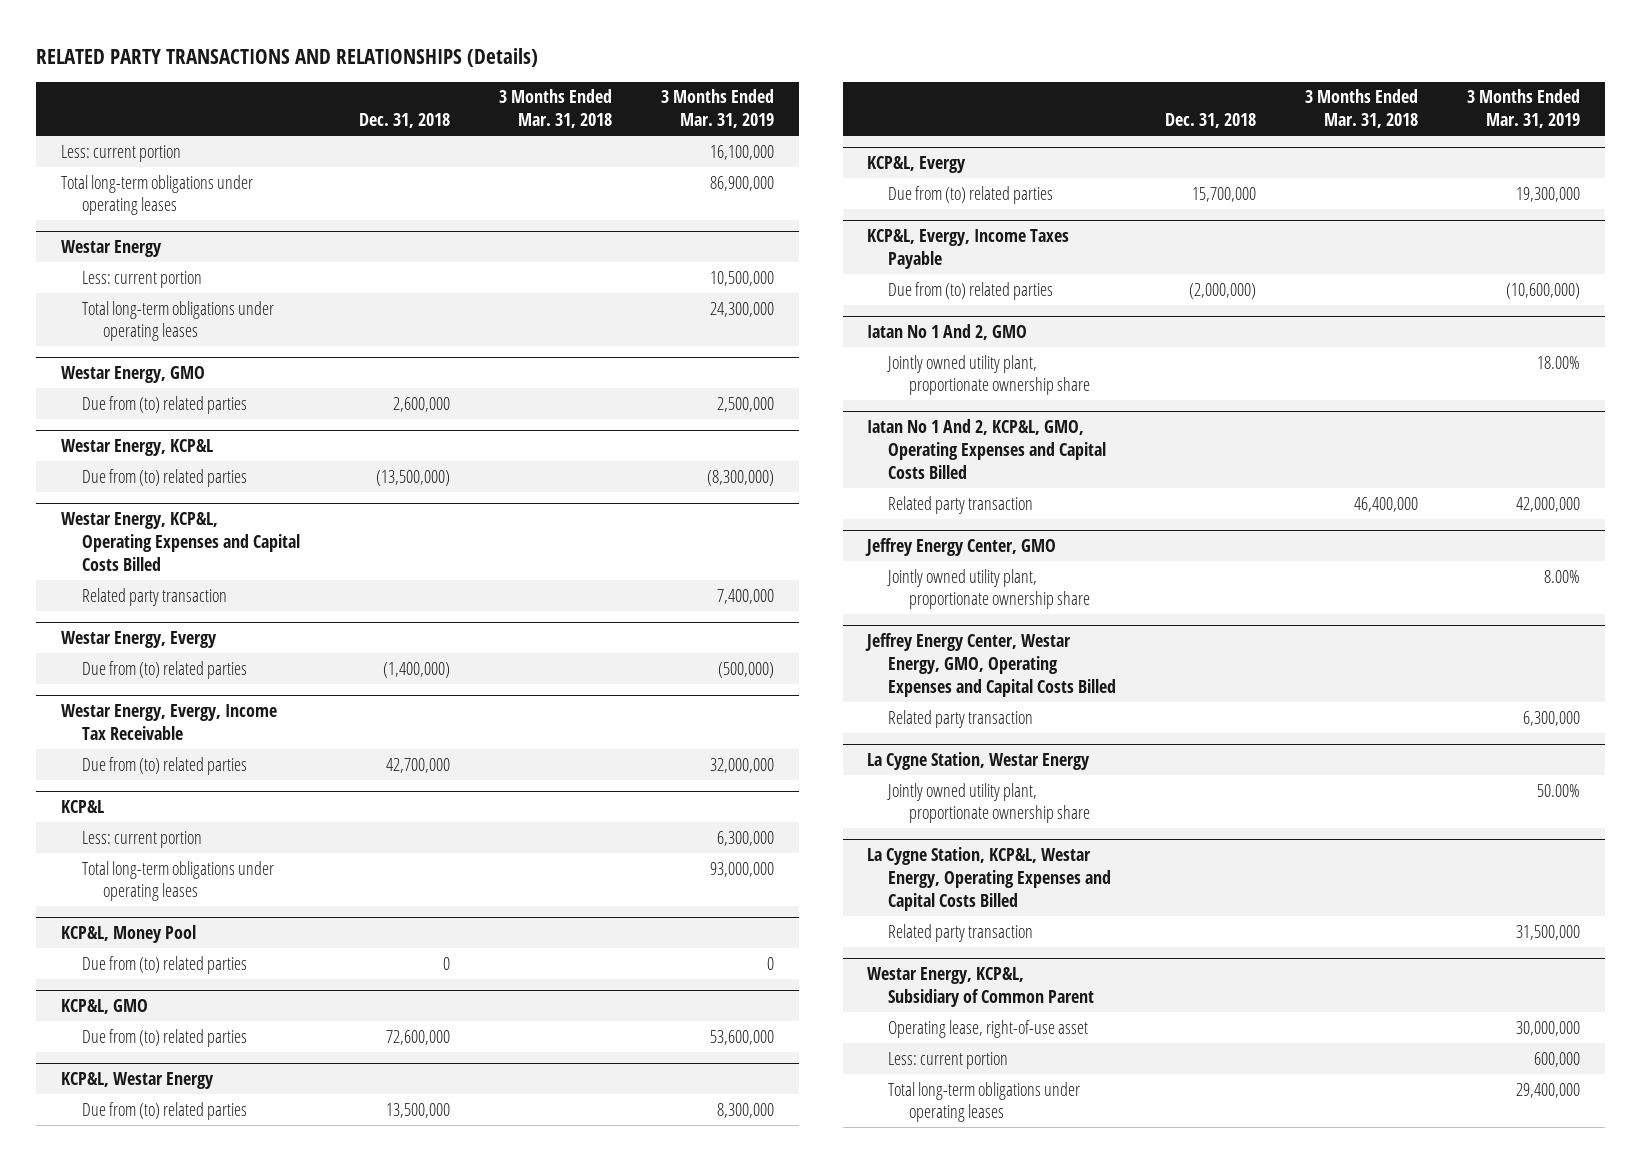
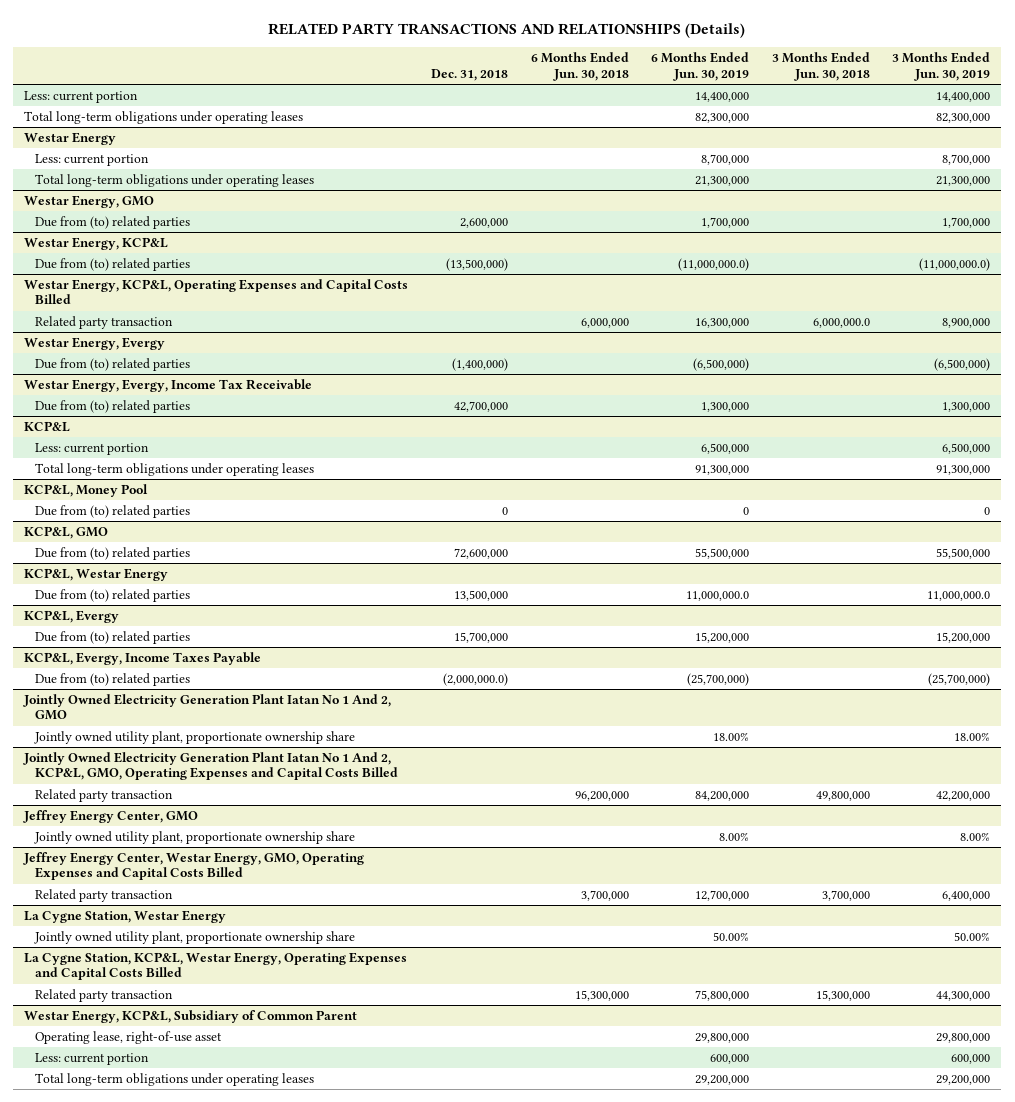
- | Dec. 31, 2018 | 3 Months Ended Mar. 31, 2018 | 3 Months Ended Mar. 31, 2019
+ | Dec. 31, 2018 | 6 Months Ended Jun. 30, 2018 | 6 Months Ended Jun. 30, 2019 | 3 Months Ended Jun. 30, 2018 | 3 Months Ended Jun. 30, 2019
@ KCP&L, Evergy, Income Taxes Payable
- Due from (to) related parties | (2,000,000) | | (10,600,000)
- Iatan No 1 And 2, GMO
@ KCP&L, Evergy, Income Taxes Payable
+ Due from (to) related parties | (2,000,000.0) | | (25,700,000) | | (25,700,000)
+ Jointly Owned Electricity Generation Plant Iatan No 1 And 2, GMO
- Iatan No 1 And 2, KCP&L, GMO, Operating Expenses and Capital Costs Billed
+ Jointly Owned Electricity Generation Plant Iatan No 1 And 2, KCP&L, GMO, Operating Expenses and Capital Costs Billed

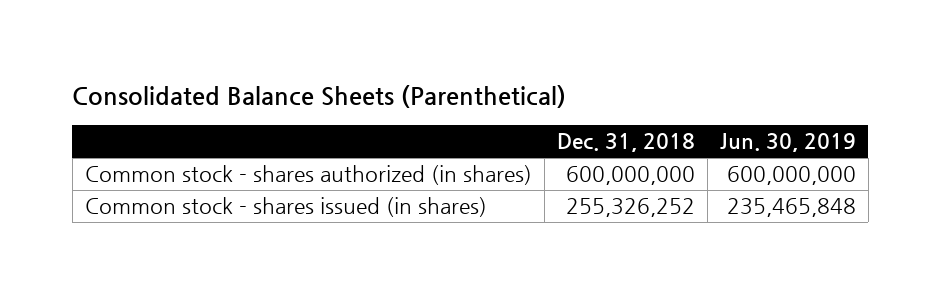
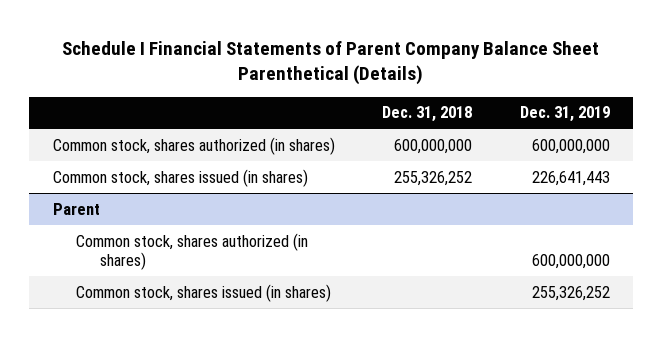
- Consolidated Balance Sheets (Parenthetical)
+ Schedule I Financial Statements of Parent Company Balance Sheet Parenthetical (Details)
- | Dec. 31, 2018 | Jun. 30, 2019
+ | Dec. 31, 2018 | Dec. 31, 2019
- Common stock - shares authorized (in shares) | 600,000,000 | 600,000,000
- Common stock - shares issued (in shares) | 255,326,252 | 235,465,848
+ Common stock, shares authorized (in shares) | 600,000,000 | 600,000,000
+ Common stock, shares issued (in shares) | 255,326,252 | 226,641,443
+ Parent
+ Common stock, shares authorized (in shares) | | 600,000,000
+ Common stock, shares issued (in shares) | | 255,326,252

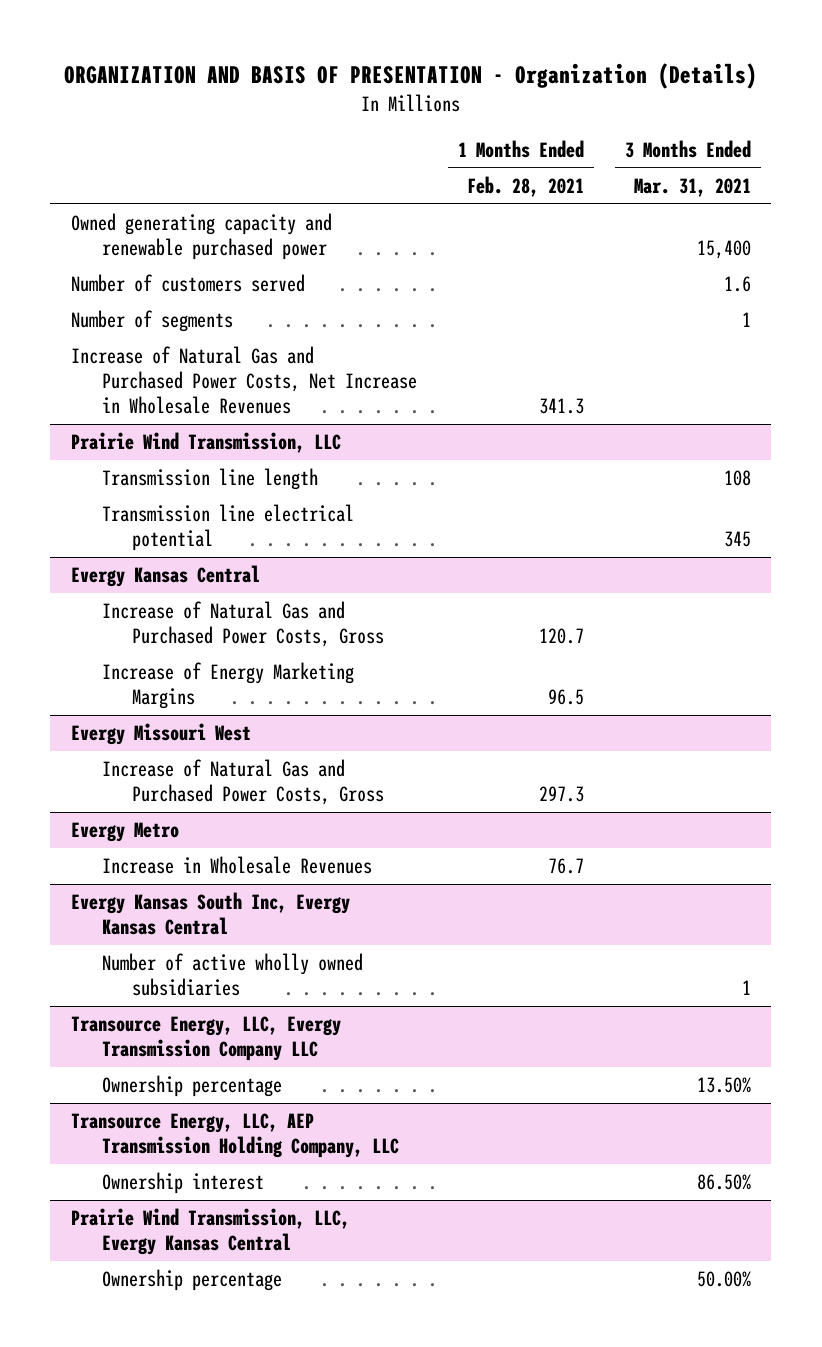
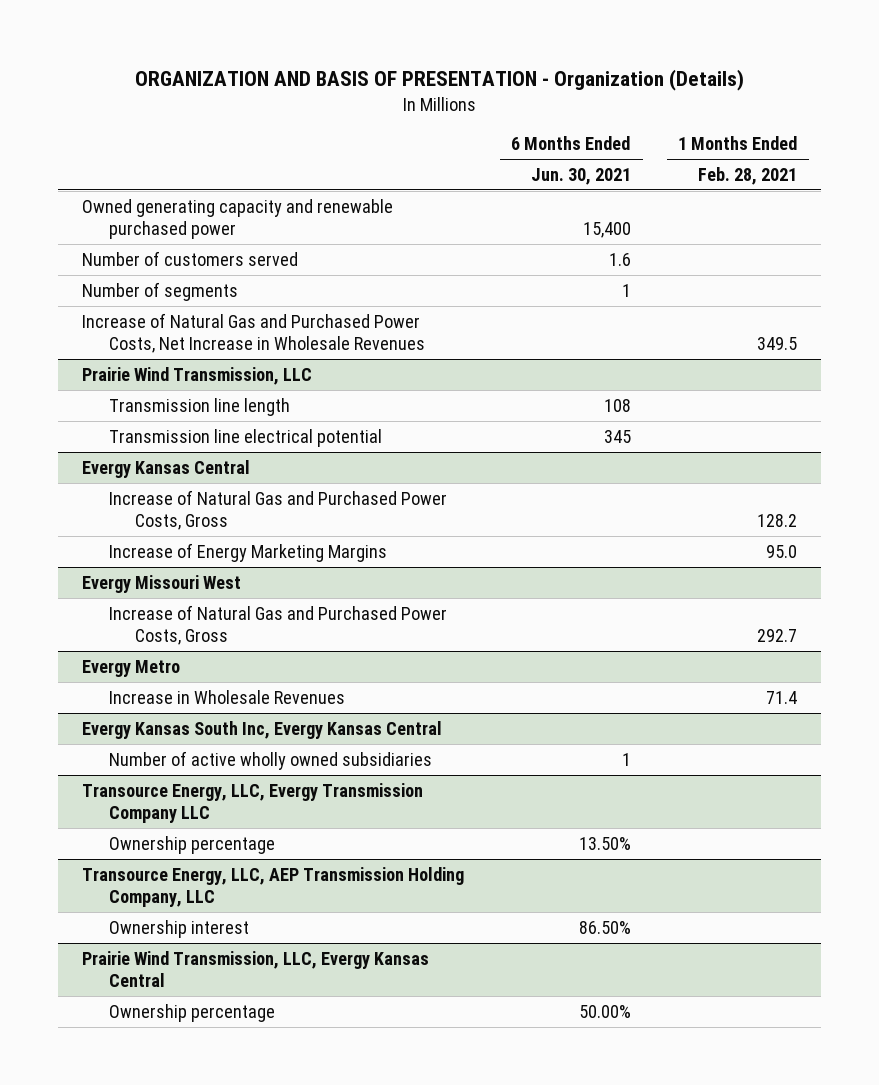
- | 1 Months Ended Feb. 28, 2021 | 3 Months Ended Mar. 31, 2021
+ | 6 Months Ended Jun. 30, 2021 | 1 Months Ended Feb. 28, 2021
- Increase of Natural Gas and Purchased Power Costs, Net Increase in Wholesale Revenues | 341.3 |
+ Increase of Natural Gas and Purchased Power Costs, Net Increase in Wholesale Revenues | | 349.5
@ Evergy Kansas Central
- Increase of Natural Gas and Purchased Power Costs, Gross | 120.7 |
- Increase of Energy Marketing Margins | 96.5 |
+ Increase of Natural Gas and Purchased Power Costs, Gross | | 128.2
+ Increase of Energy Marketing Margins | | 95.0
@ Evergy Missouri West
- Increase of Natural Gas and Purchased Power Costs, Gross | 297.3 |
+ Increase of Natural Gas and Purchased Power Costs, Gross | | 292.7
@ Evergy Metro
- Increase in Wholesale Revenues | 76.7 |
+ Increase in Wholesale Revenues | | 71.4

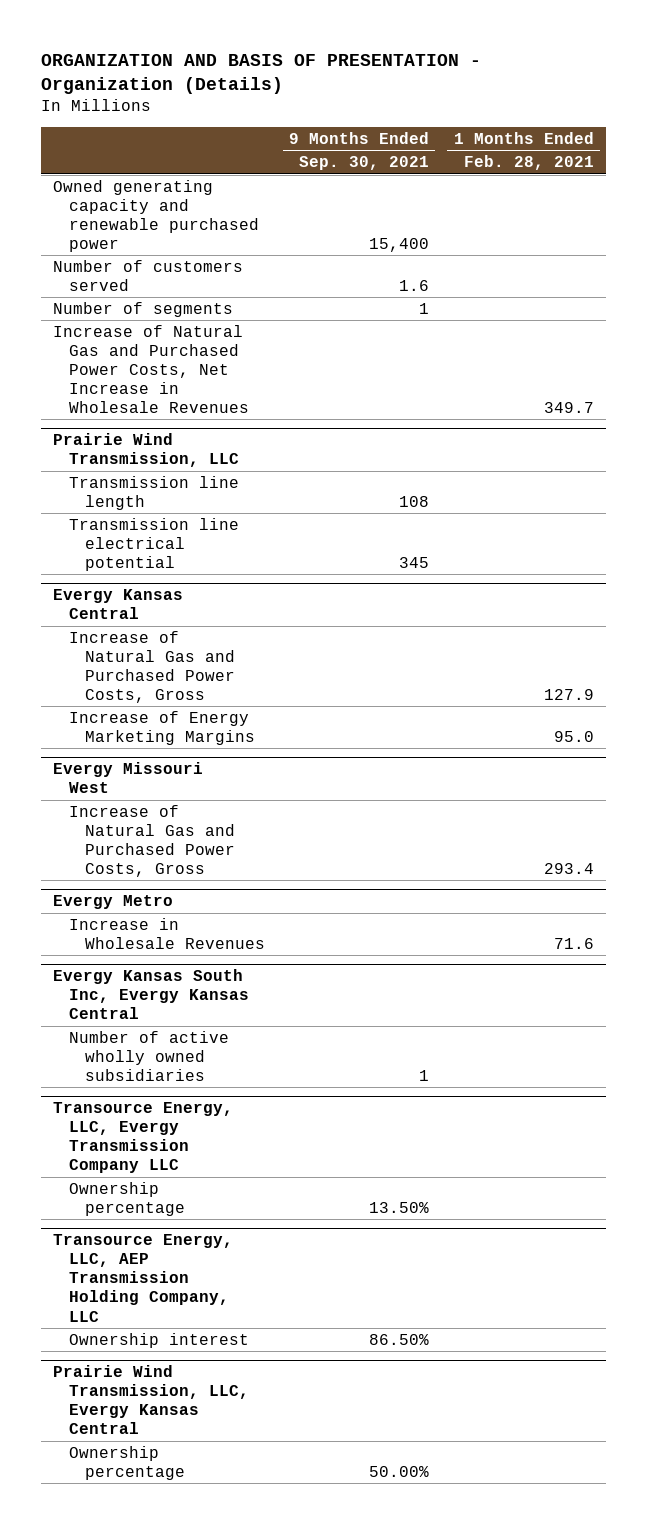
- | 6 Months Ended Jun. 30, 2021 | 1 Months Ended Feb. 28, 2021
+ | 9 Months Ended Sep. 30, 2021 | 1 Months Ended Feb. 28, 2021
- Increase of Natural Gas and Purchased Power Costs, Net Increase in Wholesale Revenues | | 349.5
+ Increase of Natural Gas and Purchased Power Costs, Net Increase in Wholesale Revenues | | 349.7
@ Evergy Kansas Central
- Increase of Natural Gas and Purchased Power Costs, Gross | | 128.2
+ Increase of Natural Gas and Purchased Power Costs, Gross | | 127.9
@ Evergy Missouri West
- Increase of Natural Gas and Purchased Power Costs, Gross | | 292.7
+ Increase of Natural Gas and Purchased Power Costs, Gross | | 293.4
@ Evergy Metro
- Increase in Wholesale Revenues | | 71.4
+ Increase in Wholesale Revenues | | 71.6

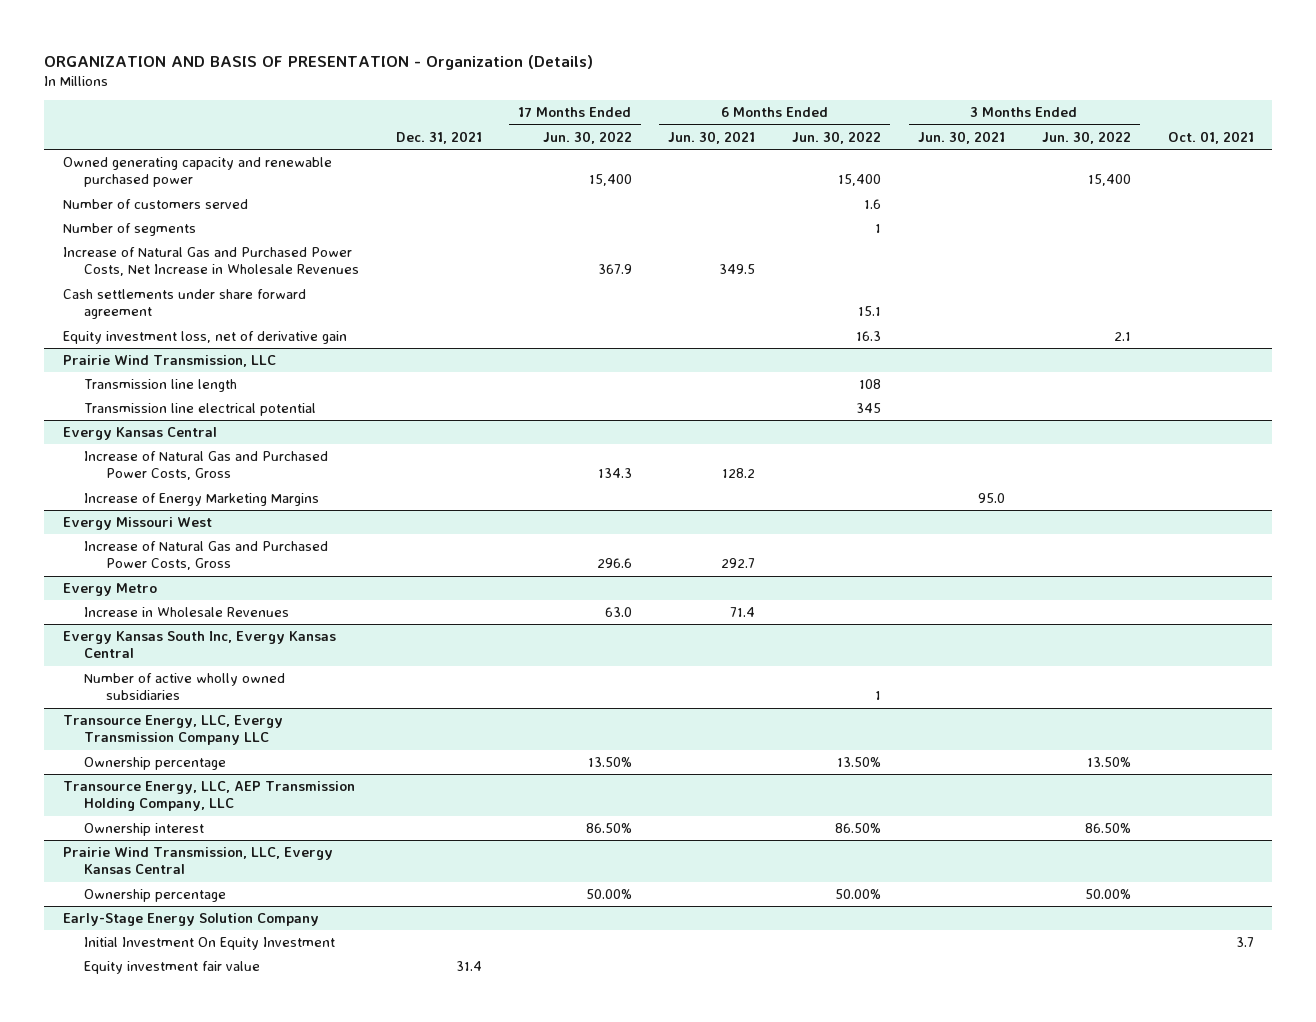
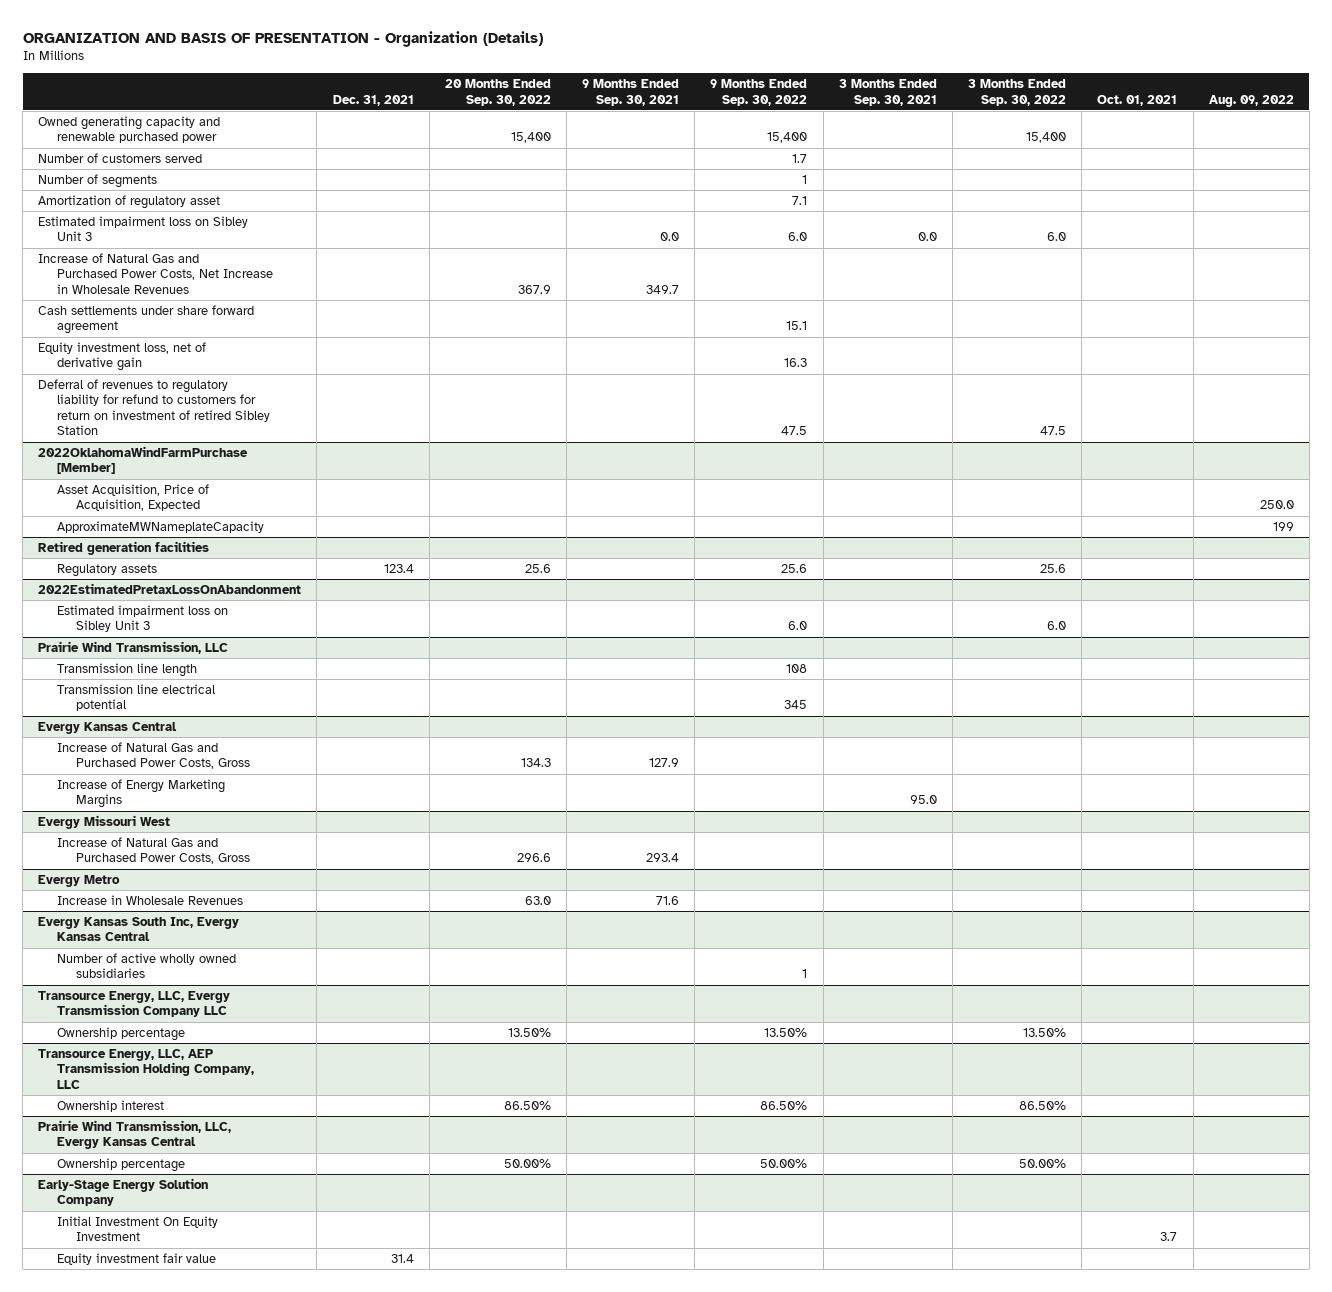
- | Dec. 31, 2021 | 17 Months Ended Jun. 30, 2022 | 6 Months Ended Jun. 30, 2021 | 6 Months Ended Jun. 30, 2022 | 3 Months Ended Jun. 30, 2021 | 3 Months Ended Jun. 30, 2022 | Oct. 01, 2021
+ | Dec. 31, 2021 | 20 Months Ended Sep. 30, 2022 | 9 Months Ended Sep. 30, 2021 | 9 Months Ended Sep. 30, 2022 | 3 Months Ended Sep. 30, 2021 | 3 Months Ended Sep. 30, 2022 | Oct. 01, 2021 | Aug. 09, 2022
+ Amortization of regulatory asset | | | | 7.1 | | | |
+ Estimated impairment loss on Sibley Unit 3 | | | 0.0 | 6.0 | 0.0 | 6.0 | |
+ Deferral of revenues to regulatory liability for refund to customers for return on investment of retired Sibley Station | | | | 47.5 | | 47.5 | |
+ 2022OklahomaWindFarmPurchase [Member]
+ Asset Acquisition, Price of Acquisition, Expected | | | | | | | | 250.0
+ ApproximateMWNameplateCapacity | | | | | | | | 199
+ Retired generation facilities
+ Regulatory assets | 123.4 | 25.6 | | 25.6 | | 25.6 | |
+ 2022EstimatedPretaxLossOnAbandonment
+ Estimated impairment loss on Sibley Unit 3 | | | | 6.0 | | 6.0 | |

